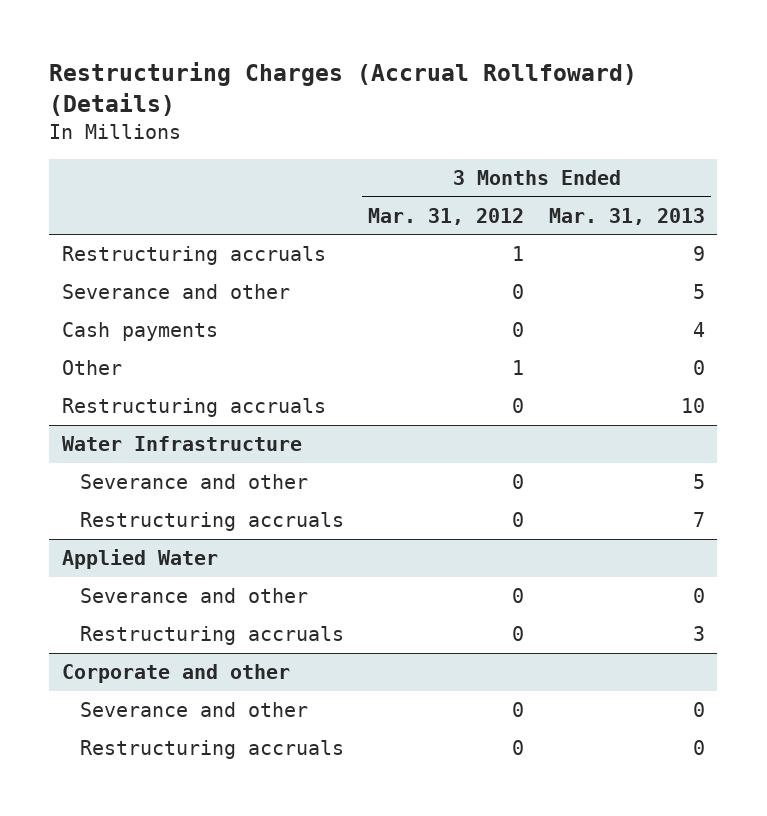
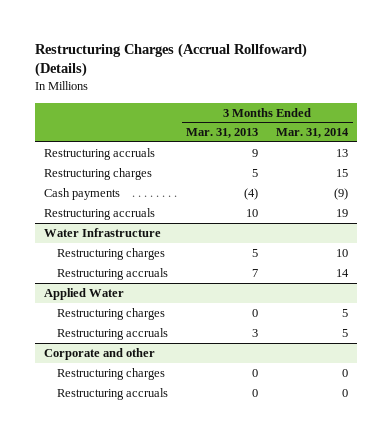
- | 3 Months Ended Mar. 31, 2012 | 3 Months Ended Mar. 31, 2013
+ | 3 Months Ended Mar. 31, 2013 | 3 Months Ended Mar. 31, 2014
- Severance and other | 0 | 5
- Cash payments | 0 | 4
- Other | 1 | 0
+ Restructuring charges | 5 | 15
+ Cash payments | (4) | (9)
@ Water Infrastructure
- Severance and other | 0 | 5
+ Restructuring charges | 5 | 10
@ Applied Water
- Severance and other | 0 | 0
+ Restructuring charges | 0 | 5
@ Corporate and other
- Severance and other | 0 | 0
+ Restructuring charges | 0 | 0

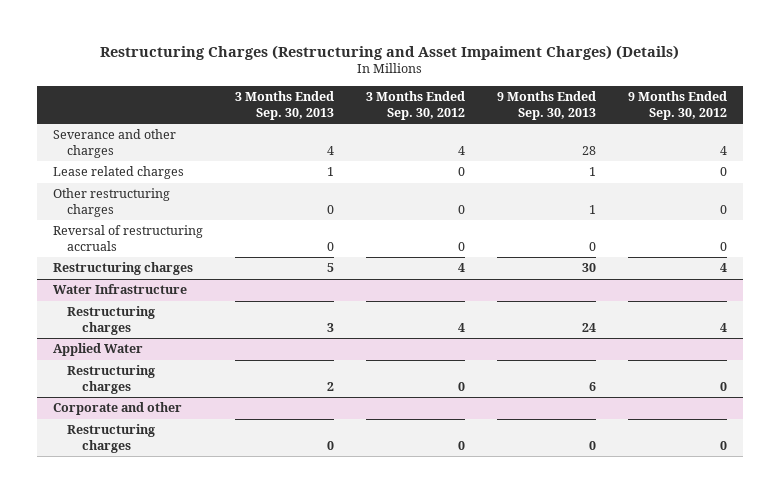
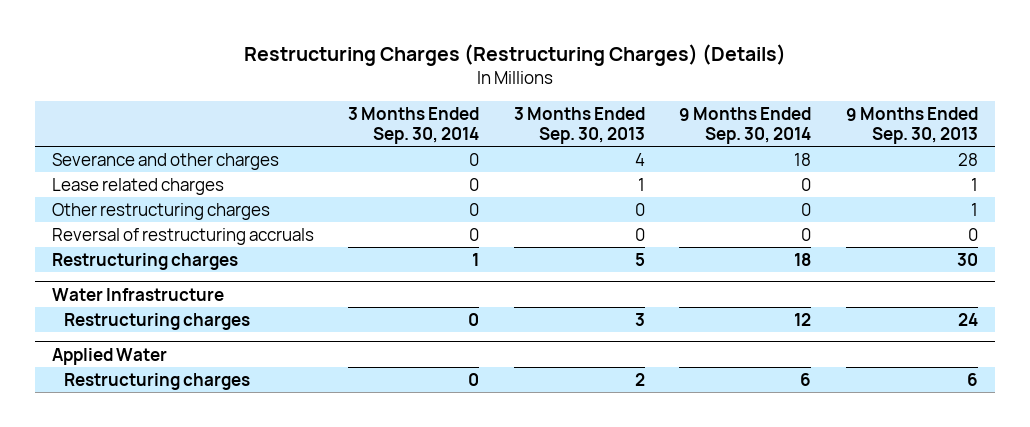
- Restructuring Charges (Restructuring and Asset Impaiment Charges) (Details)
+ Restructuring Charges (Restructuring Charges) (Details)
- | 3 Months Ended Sep. 30, 2013 | 3 Months Ended Sep. 30, 2012 | 9 Months Ended Sep. 30, 2013 | 9 Months Ended Sep. 30, 2012
+ | 3 Months Ended Sep. 30, 2014 | 3 Months Ended Sep. 30, 2013 | 9 Months Ended Sep. 30, 2014 | 9 Months Ended Sep. 30, 2013
- Corporate and other
- Restructuring charges | 0 | 0 | 0 | 0

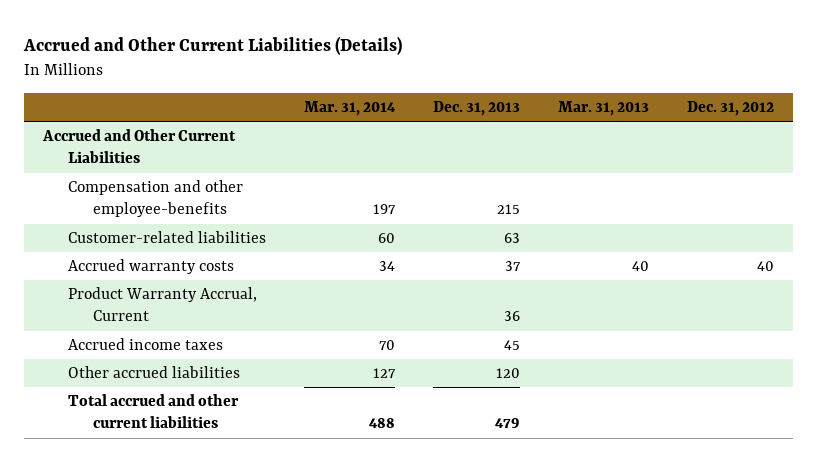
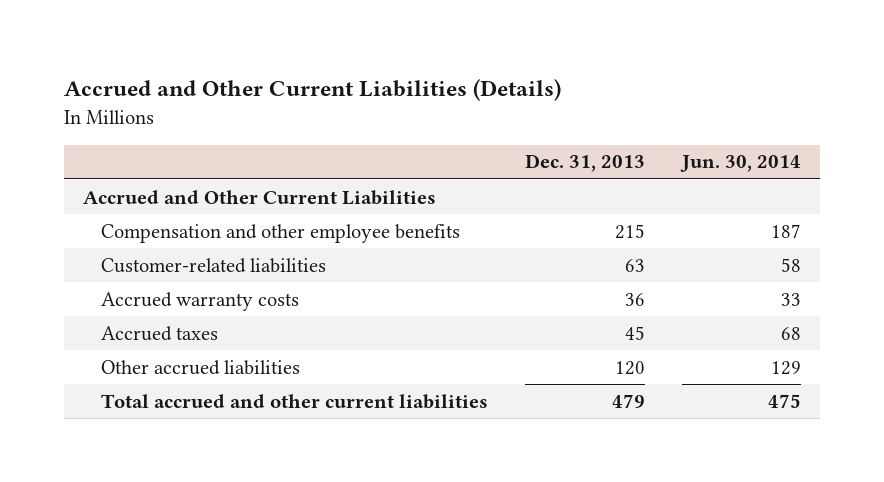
- | Mar. 31, 2014 | Dec. 31, 2013 | Mar. 31, 2013 | Dec. 31, 2012
+ | Dec. 31, 2013 | Jun. 30, 2014
- Compensation and other employee-benefits | 197 | 215 | |
+ Compensation and other employee benefits | 215 | 187
- Accrued warranty costs | 34 | 37 | 40 | 40
- Product Warranty Accrual, Current | | 36 | |
- Accrued income taxes | 70 | 45 | |
+ Accrued warranty costs | 36 | 33
+ Accrued taxes | 45 | 68

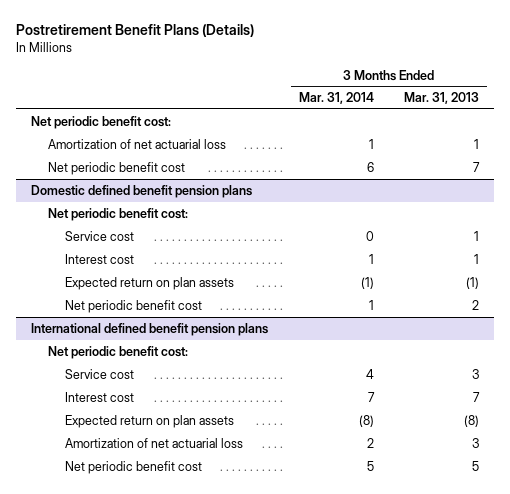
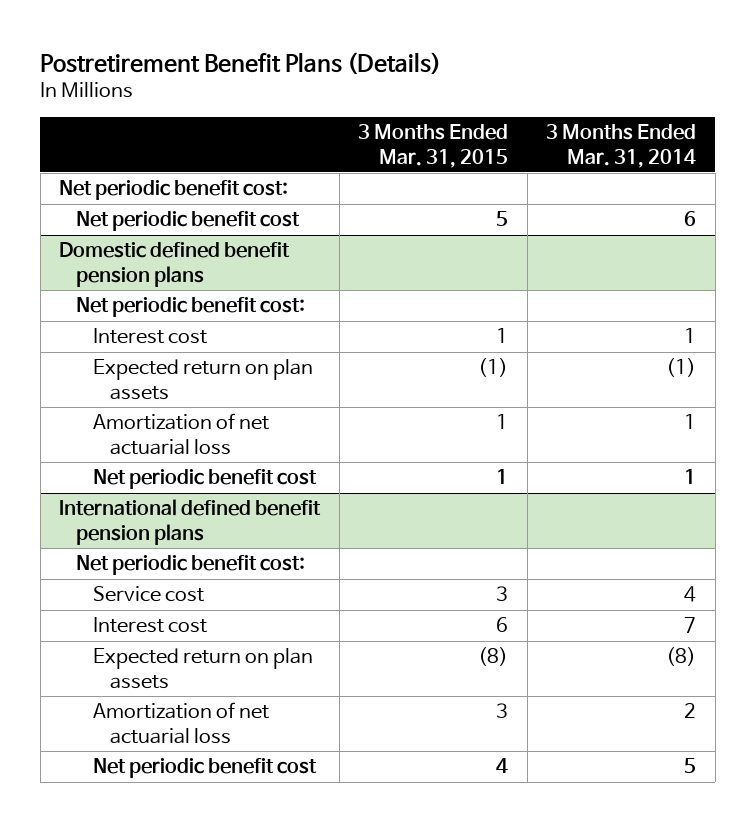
- | 3 Months Ended Mar. 31, 2014 | 3 Months Ended Mar. 31, 2013
+ | 3 Months Ended Mar. 31, 2015 | 3 Months Ended Mar. 31, 2014
- Amortization of net actuarial loss | 1 | 1
@ Domestic defined benefit pension plans
- Service cost | 0 | 1
+ Amortization of net actuarial loss | 1 | 1

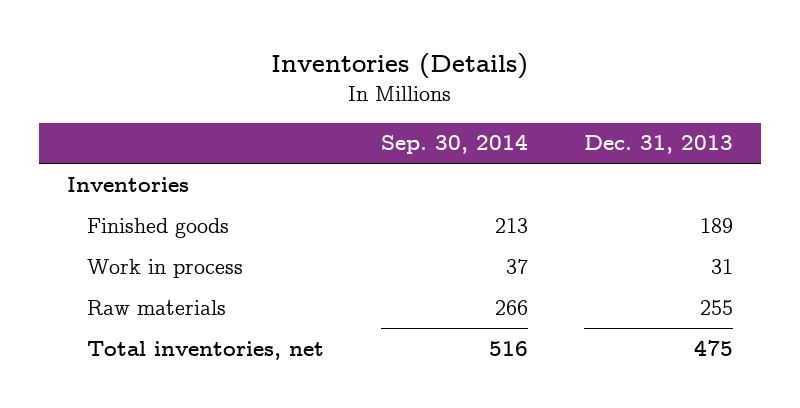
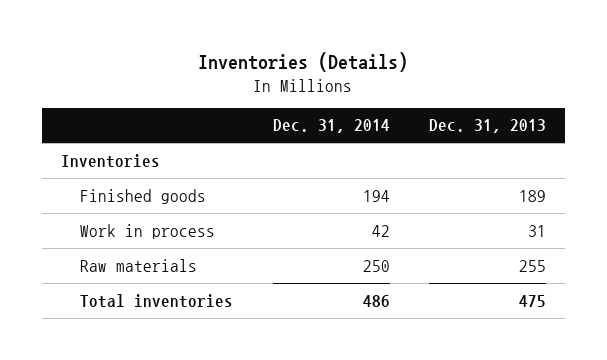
- | Sep. 30, 2014 | Dec. 31, 2013
+ | Dec. 31, 2014 | Dec. 31, 2013
- Total inventories, net | 516 | 475
+ Total inventories | 486 | 475

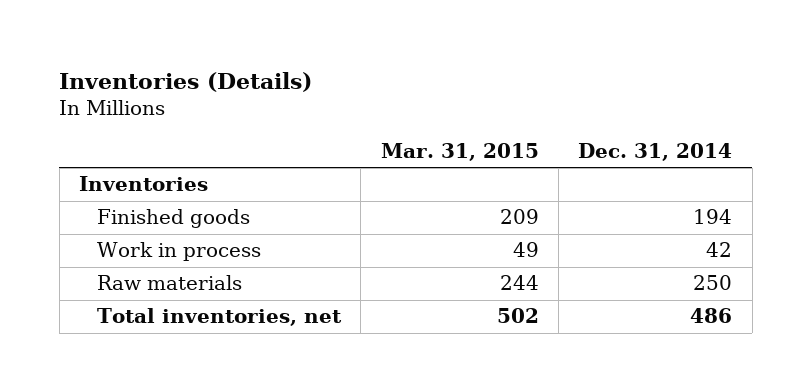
- | Dec. 31, 2014 | Dec. 31, 2013
+ | Mar. 31, 2015 | Dec. 31, 2014
- Total inventories | 486 | 475
+ Total inventories, net | 502 | 486

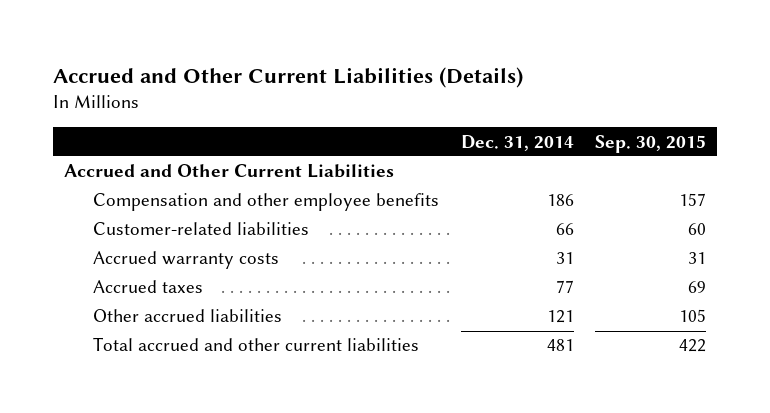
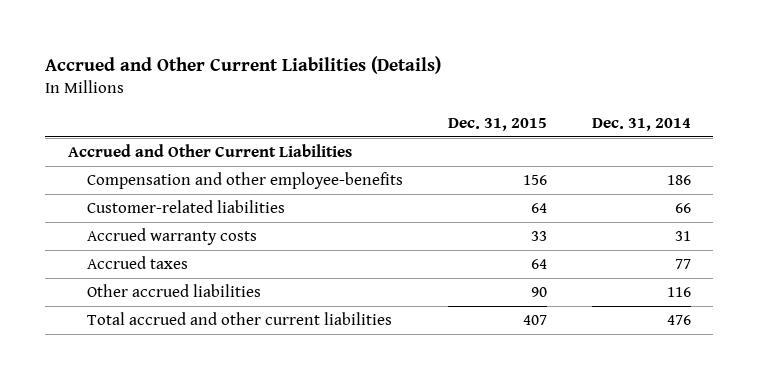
- | Dec. 31, 2014 | Sep. 30, 2015
+ | Dec. 31, 2015 | Dec. 31, 2014
- Compensation and other employee benefits | 186 | 157
+ Compensation and other employee-benefits | 156 | 186
- Other accrued liabilities | 121 | 105
- Total accrued and other current liabilities | 481 | 422
+ Other accrued liabilities | 90 | 116
+ Total accrued and other current liabilities | 407 | 476

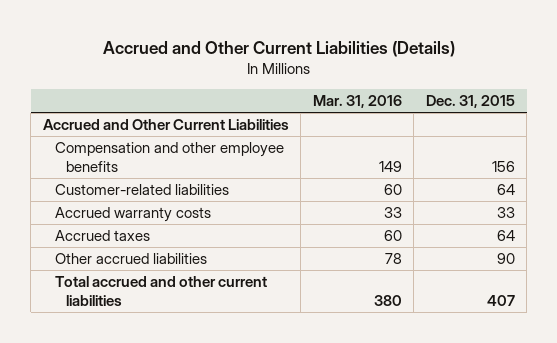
- | Dec. 31, 2015 | Dec. 31, 2014
+ | Mar. 31, 2016 | Dec. 31, 2015
- Compensation and other employee-benefits | 156 | 186
+ Compensation and other employee benefits | 149 | 156

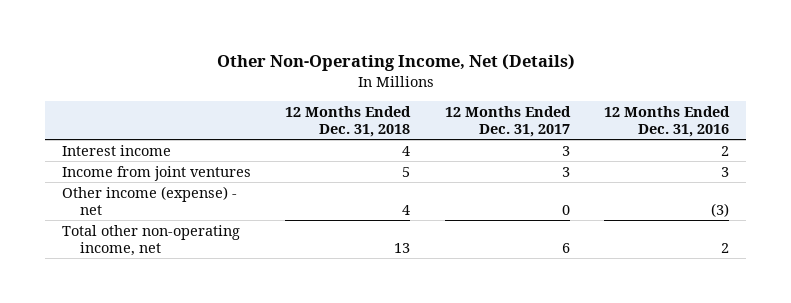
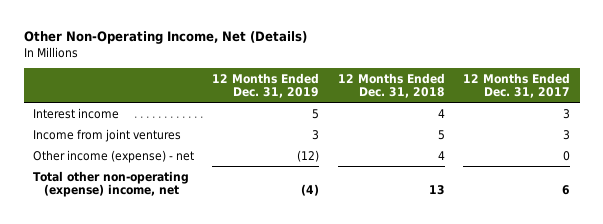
- | 12 Months Ended Dec. 31, 2018 | 12 Months Ended Dec. 31, 2017 | 12 Months Ended Dec. 31, 2016
+ | 12 Months Ended Dec. 31, 2019 | 12 Months Ended Dec. 31, 2018 | 12 Months Ended Dec. 31, 2017
- Total other non-operating income, net | 13 | 6 | 2
+ Total other non-operating (expense) income, net | (4) | 13 | 6

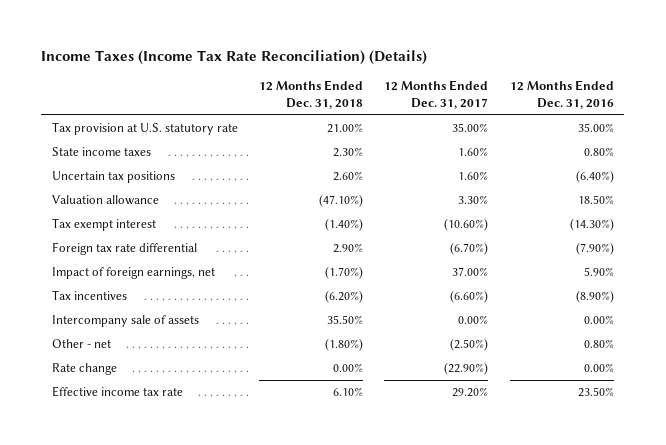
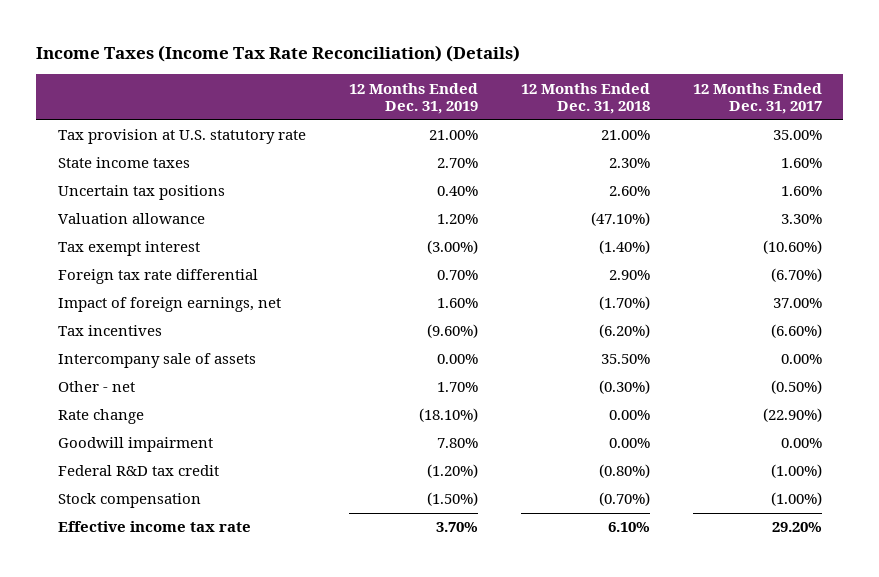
- | 12 Months Ended Dec. 31, 2018 | 12 Months Ended Dec. 31, 2017 | 12 Months Ended Dec. 31, 2016
+ | 12 Months Ended Dec. 31, 2019 | 12 Months Ended Dec. 31, 2018 | 12 Months Ended Dec. 31, 2017
- Other - net | (1.80%) | (2.50%) | 0.80%
+ Other - net | 1.70% | (0.30%) | (0.50%)
+ Goodwill impairment | 7.80% | 0.00% | 0.00%
+ Federal R&D tax credit | (1.20%) | (0.80%) | (1.00%)
+ Stock compensation | (1.50%) | (0.70%) | (1.00%)

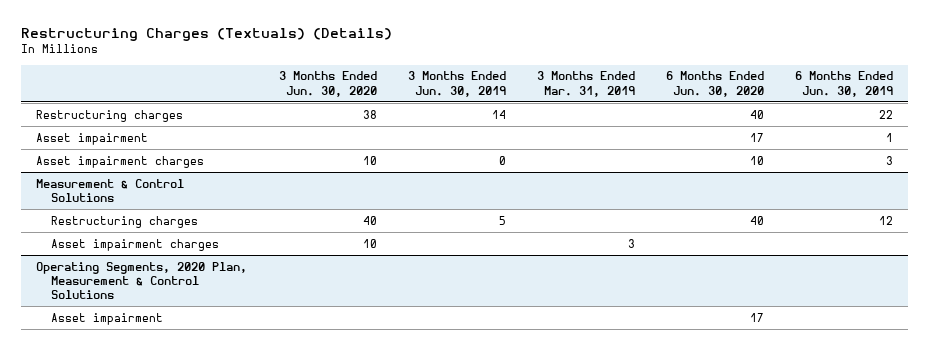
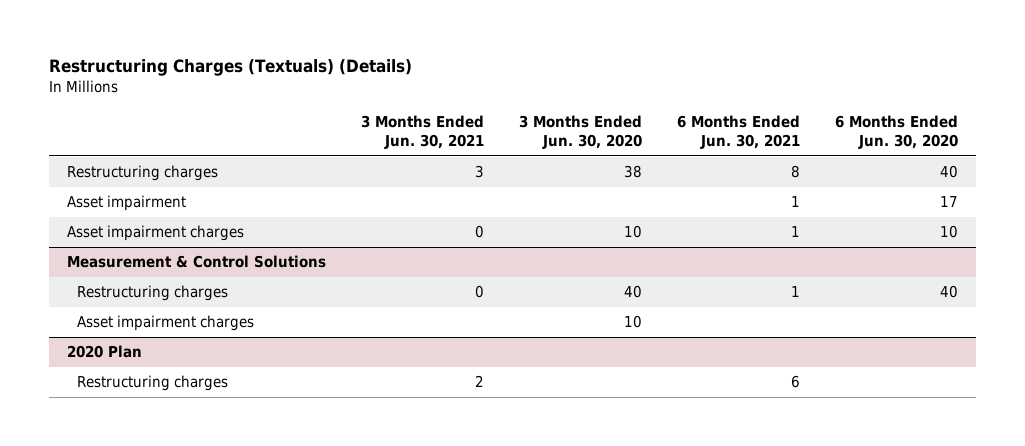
- | 3 Months Ended Jun. 30, 2020 | 3 Months Ended Jun. 30, 2019 | 3 Months Ended Mar. 31, 2019 | 6 Months Ended Jun. 30, 2020 | 6 Months Ended Jun. 30, 2019
+ | 3 Months Ended Jun. 30, 2021 | 3 Months Ended Jun. 30, 2020 | 6 Months Ended Jun. 30, 2021 | 6 Months Ended Jun. 30, 2020
- Operating Segments, 2020 Plan, Measurement & Control Solutions
- Asset impairment | | | | 17 |
+ 2020 Plan
+ Restructuring charges | 2 | | 6 |

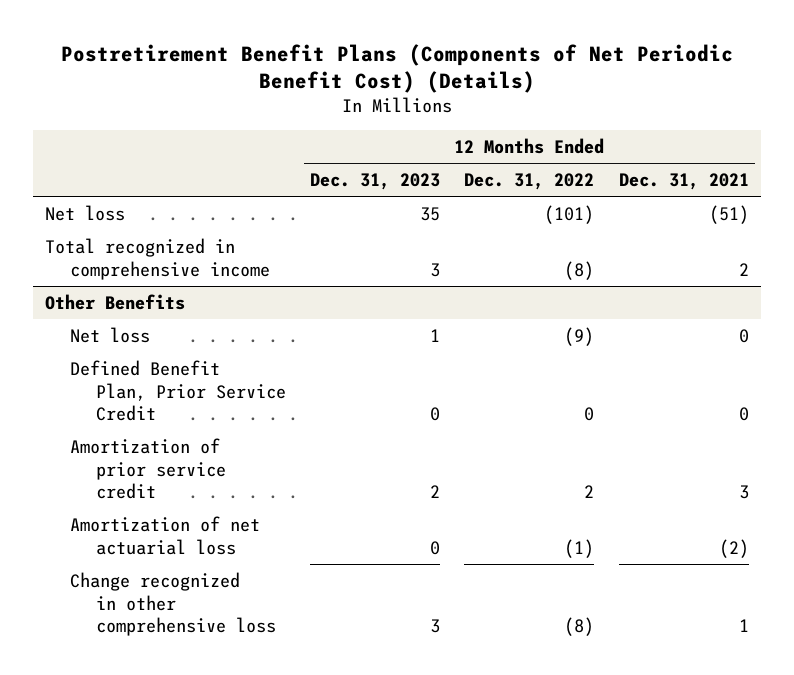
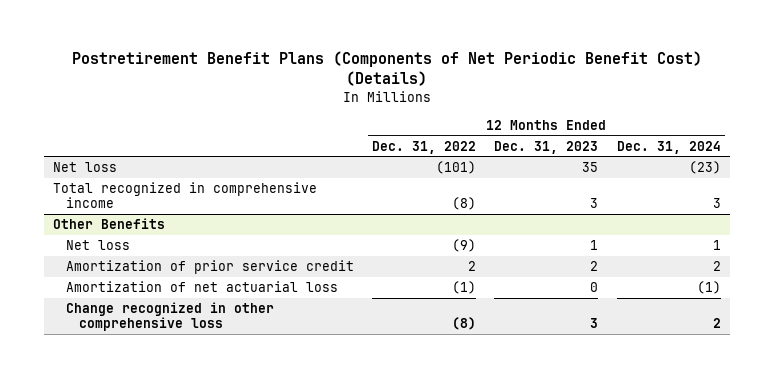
- | 12 Months Ended Dec. 31, 2023 | 12 Months Ended Dec. 31, 2022 | 12 Months Ended Dec. 31, 2021
+ | 12 Months Ended Dec. 31, 2022 | 12 Months Ended Dec. 31, 2023 | 12 Months Ended Dec. 31, 2024
@ Other Benefits
- Defined Benefit Plan, Prior Service Credit | 0 | 0 | 0

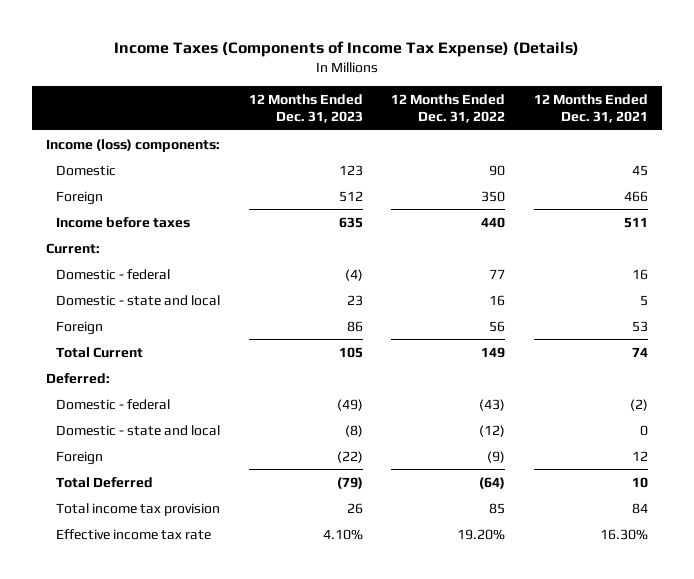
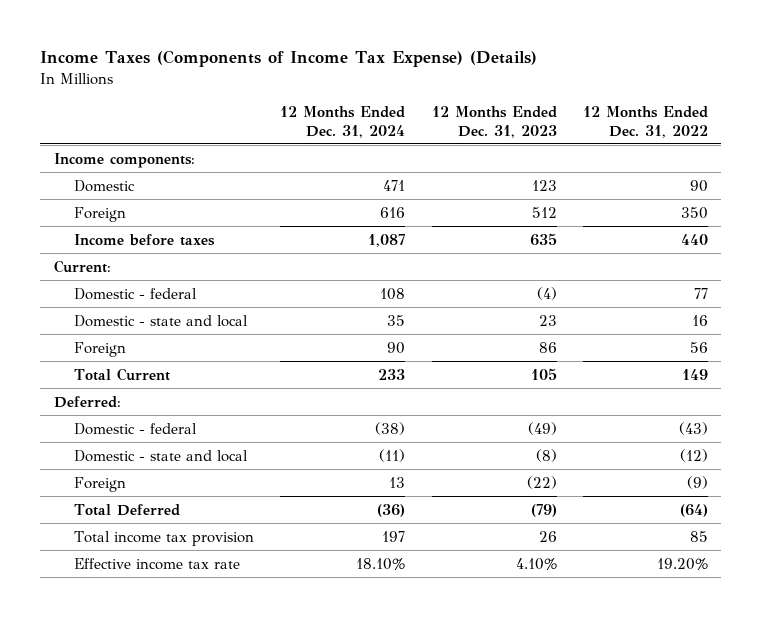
- | 12 Months Ended Dec. 31, 2023 | 12 Months Ended Dec. 31, 2022 | 12 Months Ended Dec. 31, 2021
+ | 12 Months Ended Dec. 31, 2024 | 12 Months Ended Dec. 31, 2023 | 12 Months Ended Dec. 31, 2022
- Income (loss) components:
+ Income components:

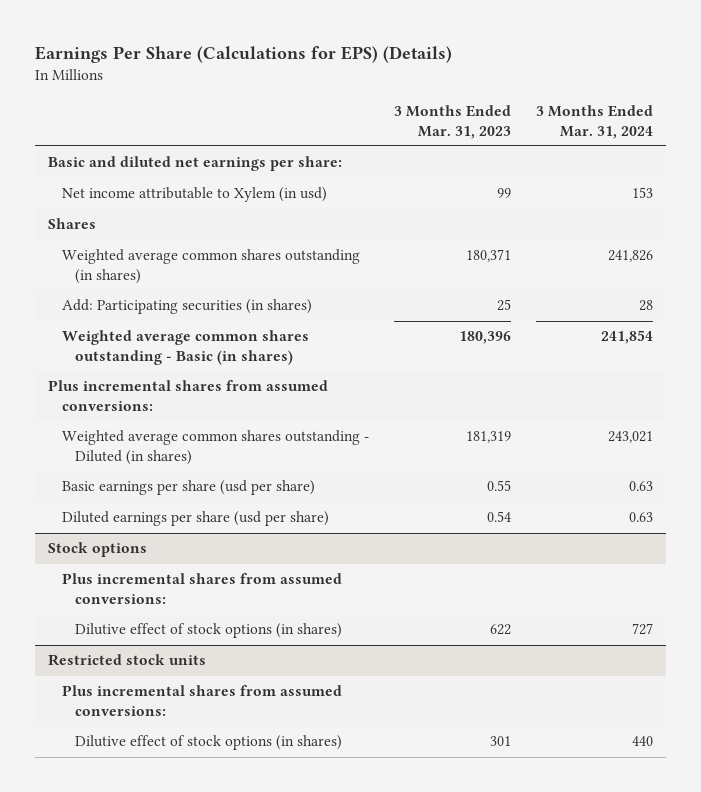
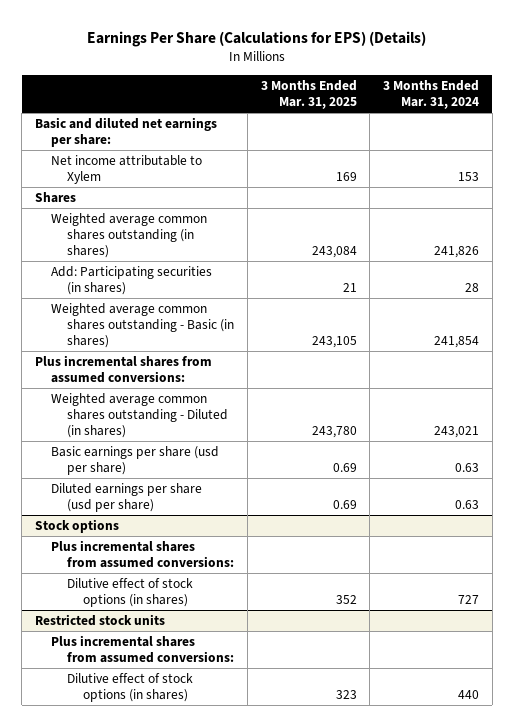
- | 3 Months Ended Mar. 31, 2023 | 3 Months Ended Mar. 31, 2024
+ | 3 Months Ended Mar. 31, 2025 | 3 Months Ended Mar. 31, 2024
- Net income attributable to Xylem (in usd) | 99 | 153
+ Net income attributable to Xylem | 169 | 153

